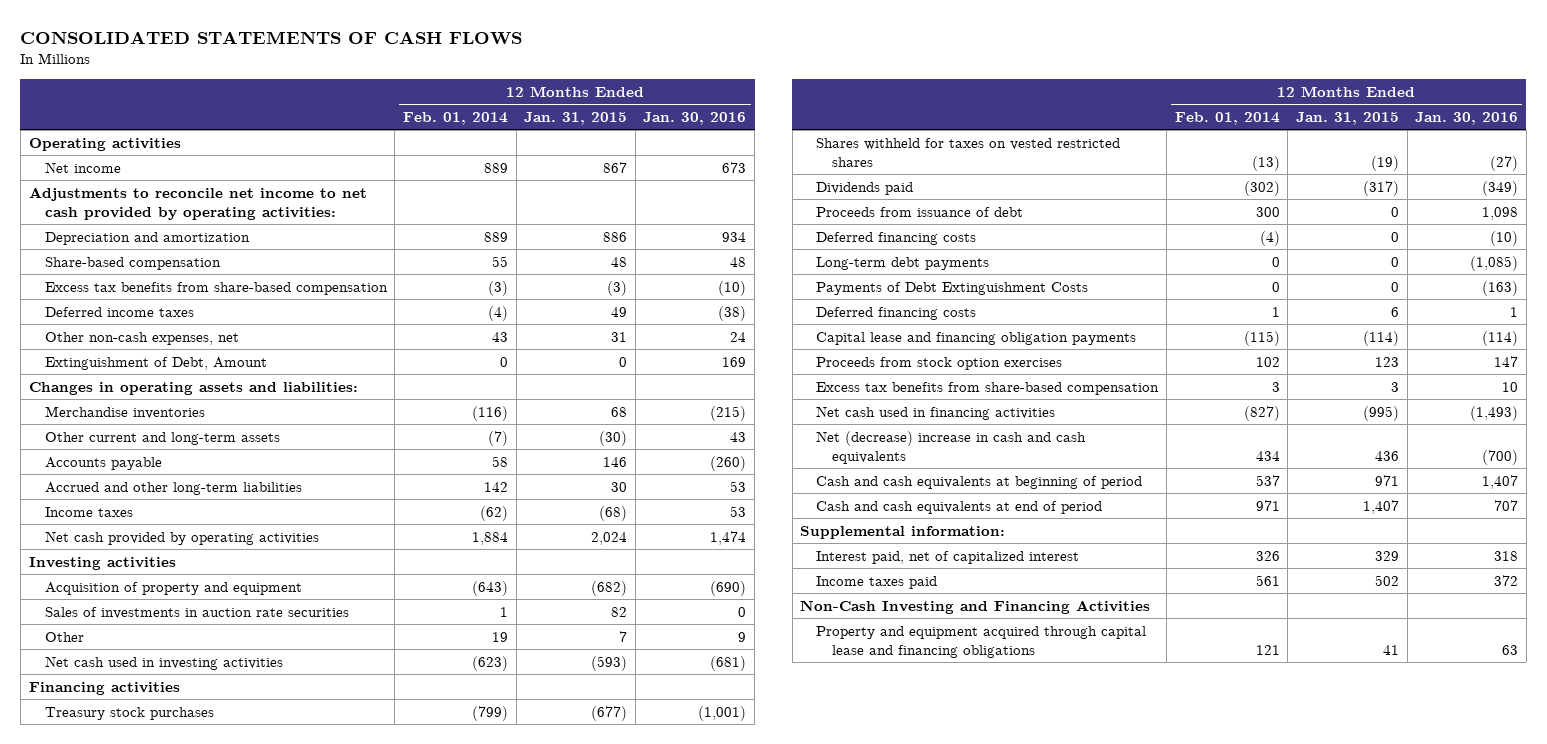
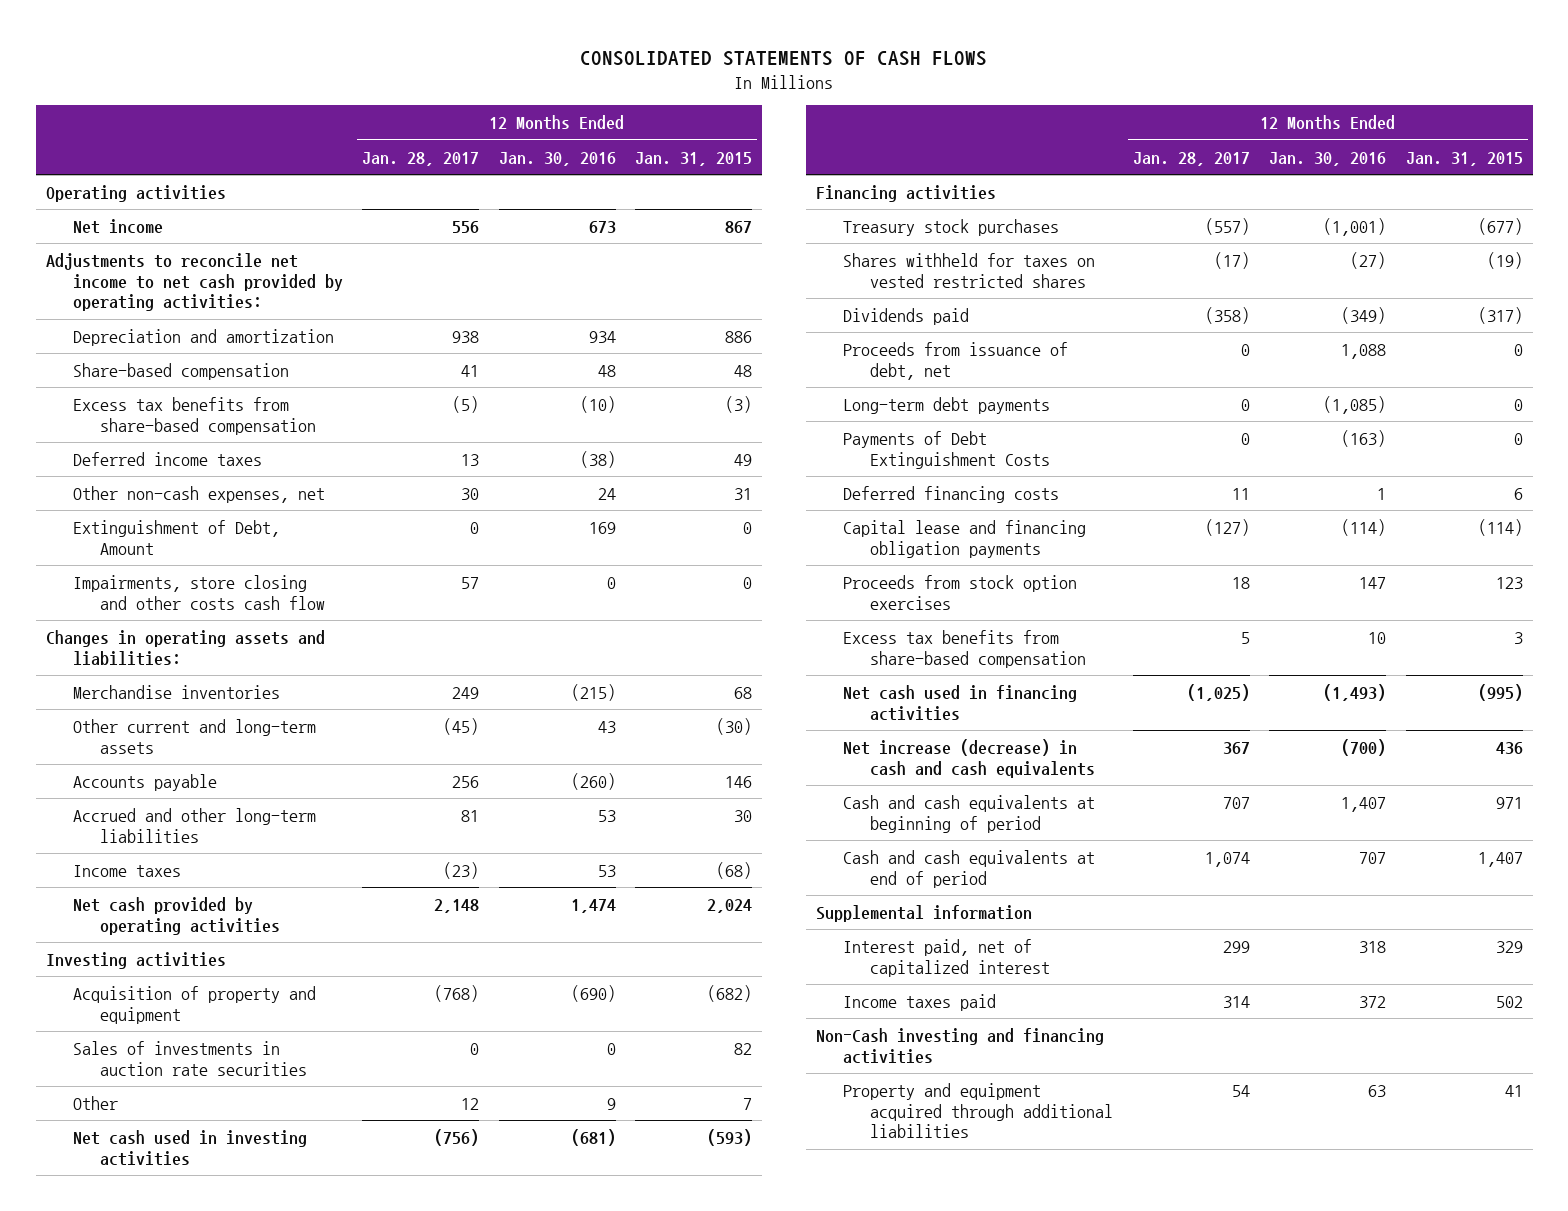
- | 12 Months Ended Feb. 01, 2014 | 12 Months Ended Jan. 31, 2015 | 12 Months Ended Jan. 30, 2016
+ | 12 Months Ended Jan. 28, 2017 | 12 Months Ended Jan. 30, 2016 | 12 Months Ended Jan. 31, 2015
+ Impairments, store closing and other costs cash flow | 57 | 0 | 0
- Proceeds from issuance of debt | 300 | 0 | 1,098
- Deferred financing costs | (4) | 0 | (10)
+ Proceeds from issuance of debt, net | 0 | 1,088 | 0
- Net (decrease) increase in cash and cash equivalents | 434 | 436 | (700)
+ Net increase (decrease) in cash and cash equivalents | 367 | (700) | 436
- Supplemental information:
+ Supplemental information
- Non-Cash Investing and Financing Activities
- Property and equipment acquired through capital lease and financing obligations | 121 | 41 | 63
+ Non-Cash investing and financing activities
+ Property and equipment acquired through additional liabilities | 54 | 63 | 41

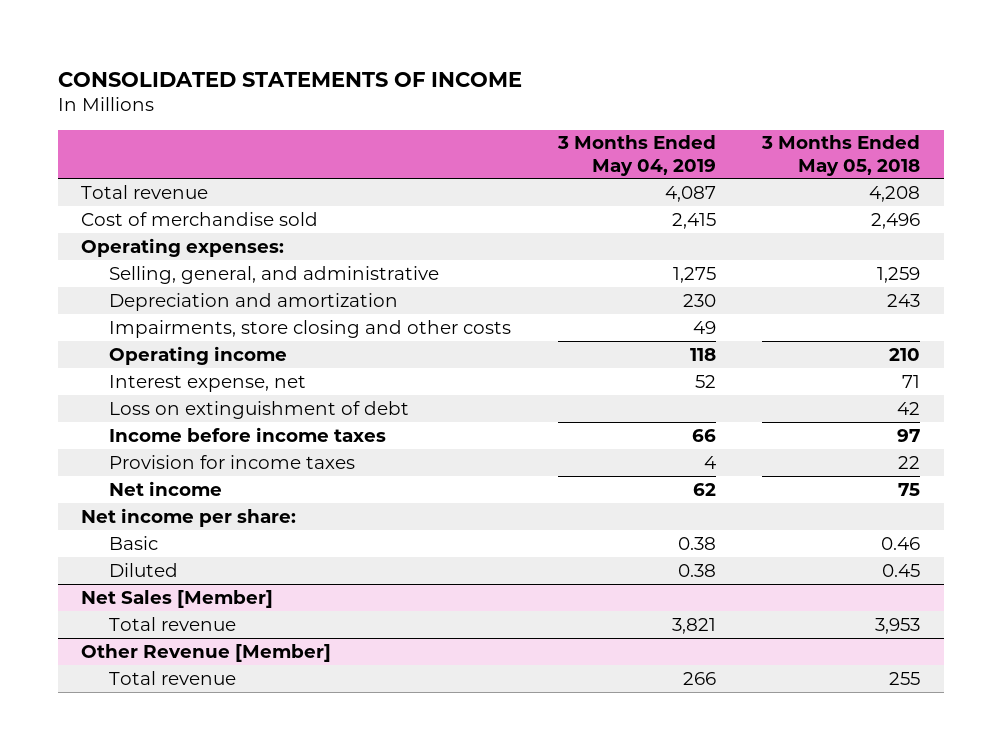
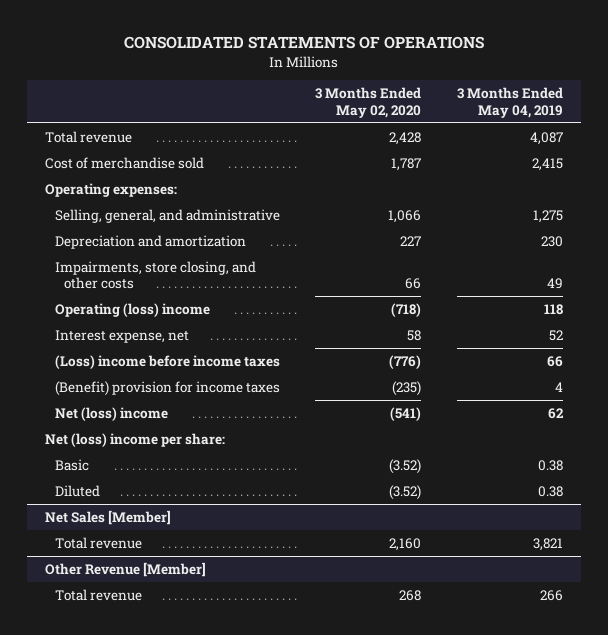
- CONSOLIDATED STATEMENTS OF INCOME
+ CONSOLIDATED STATEMENTS OF OPERATIONS
- | 3 Months Ended May 04, 2019 | 3 Months Ended May 05, 2018
+ | 3 Months Ended May 02, 2020 | 3 Months Ended May 04, 2019
- Impairments, store closing and other costs | 49 |
- Operating income | 118 | 210
+ Impairments, store closing, and other costs | 66 | 49
+ Operating (loss) income | (718) | 118
- Loss on extinguishment of debt | | 42
- Income before income taxes | 66 | 97
- Provision for income taxes | 4 | 22
- Net income | 62 | 75
- Net income per share:
+ (Loss) income before income taxes | (776) | 66
+ (Benefit) provision for income taxes | (235) | 4
+ Net (loss) income | (541) | 62
+ Net (loss) income per share:

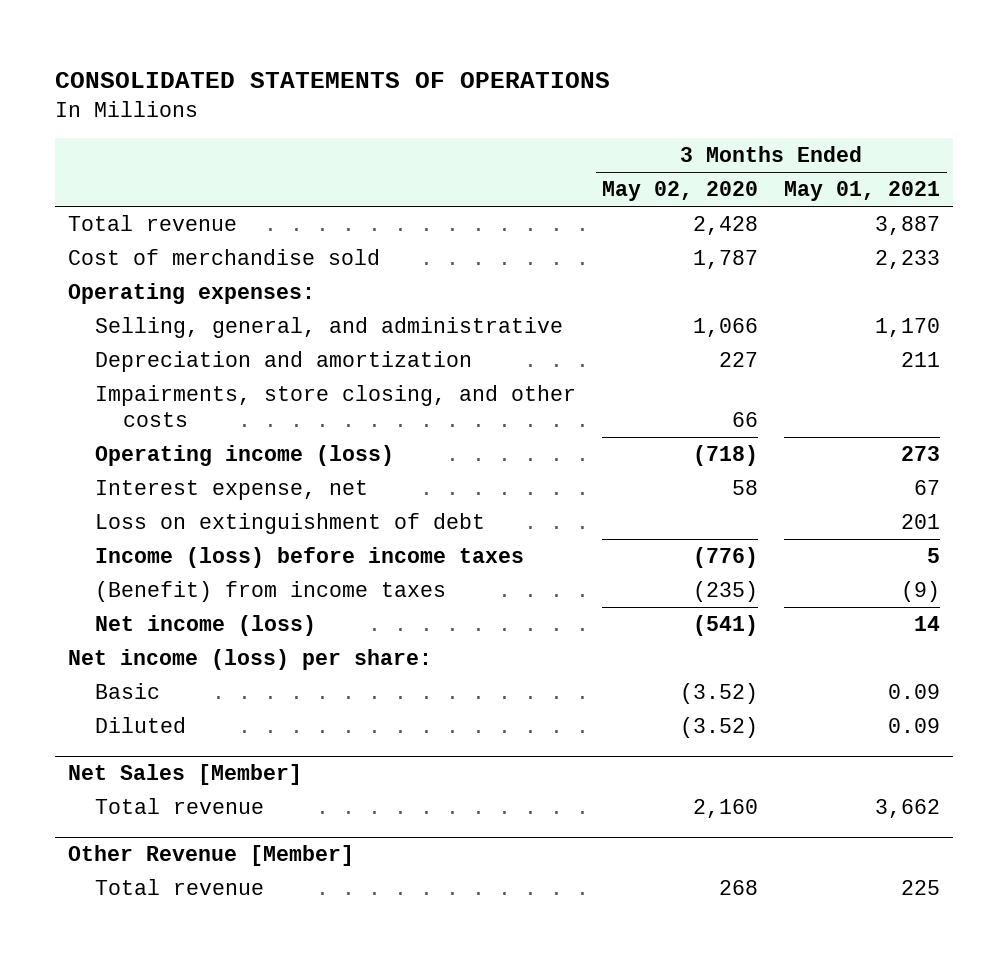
- | 3 Months Ended May 02, 2020 | 3 Months Ended May 04, 2019
+ | 3 Months Ended May 02, 2020 | 3 Months Ended May 01, 2021
- Operating (loss) income | (718) | 118
+ Operating income (loss) | (718) | 273
- (Loss) income before income taxes | (776) | 66
- (Benefit) provision for income taxes | (235) | 4
- Net (loss) income | (541) | 62
- Net (loss) income per share:
+ Loss on extinguishment of debt | | 201
+ Income (loss) before income taxes | (776) | 5
+ (Benefit) from income taxes | (235) | (9)
+ Net income (loss) | (541) | 14
+ Net income (loss) per share:

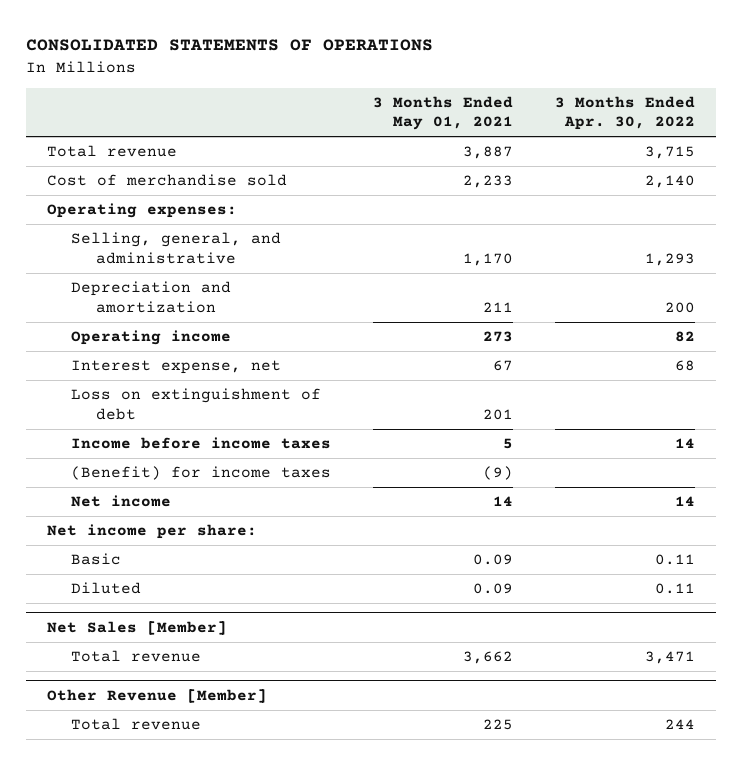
- | 3 Months Ended May 02, 2020 | 3 Months Ended May 01, 2021
+ | 3 Months Ended May 01, 2021 | 3 Months Ended Apr. 30, 2022
- Impairments, store closing, and other costs | 66 |
- Operating income (loss) | (718) | 273
+ Operating income | 273 | 82
- Income (loss) before income taxes | (776) | 5
- (Benefit) from income taxes | (235) | (9)
- Net income (loss) | (541) | 14
- Net income (loss) per share:
+ Income before income taxes | 5 | 14
+ (Benefit) for income taxes | (9) |
+ Net income | 14 | 14
+ Net income per share:

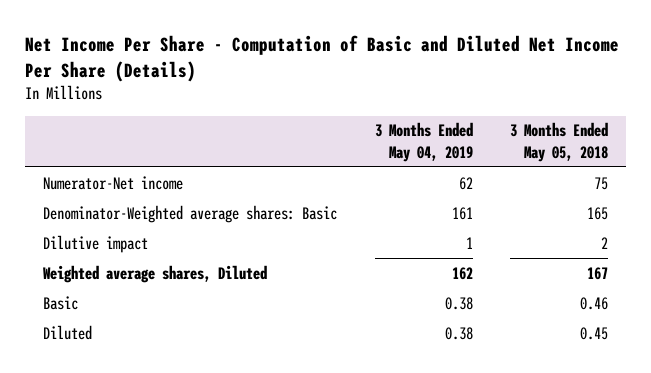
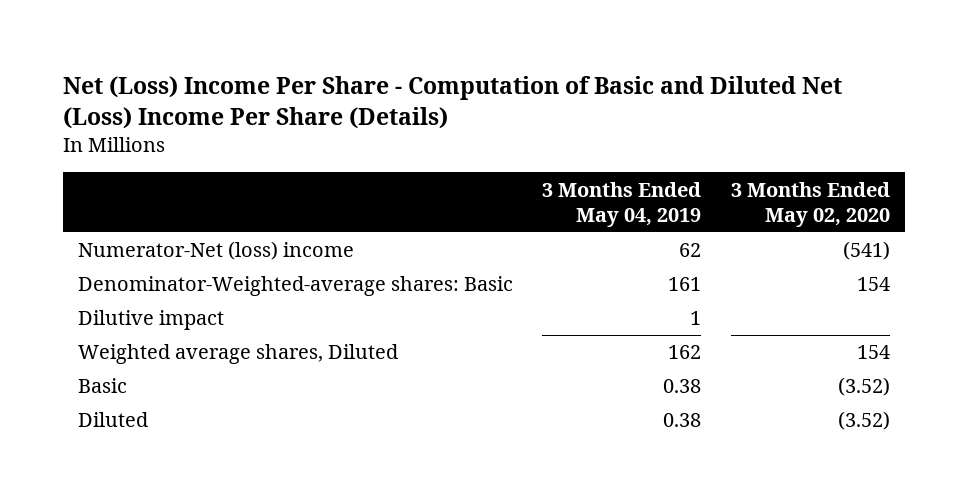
- Net Income Per Share - Computation of Basic and Diluted Net Income Per Share (Details)
+ Net (Loss) Income Per Share - Computation of Basic and Diluted Net (Loss) Income Per Share (Details)
- | 3 Months Ended May 04, 2019 | 3 Months Ended May 05, 2018
+ | 3 Months Ended May 04, 2019 | 3 Months Ended May 02, 2020
- Numerator-Net income | 62 | 75
- Denominator-Weighted average shares: Basic | 161 | 165
+ Numerator-Net (loss) income | 62 | (541)
+ Denominator-Weighted-average shares: Basic | 161 | 154

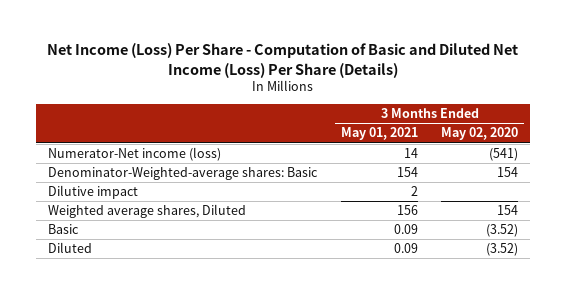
- Net (Loss) Income Per Share - Computation of Basic and Diluted Net (Loss) Income Per Share (Details)
+ Net Income (Loss) Per Share - Computation of Basic and Diluted Net Income (Loss) Per Share (Details)
- | 3 Months Ended May 04, 2019 | 3 Months Ended May 02, 2020
+ | 3 Months Ended May 01, 2021 | 3 Months Ended May 02, 2020
- Numerator-Net (loss) income | 62 | (541)
+ Numerator-Net income (loss) | 14 | (541)

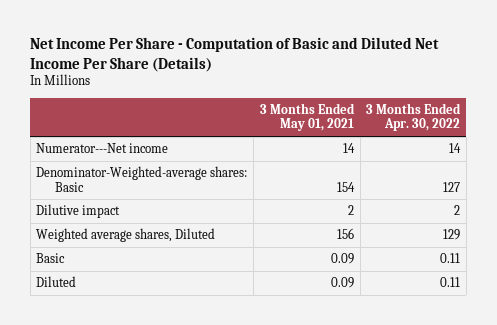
- Net Income (Loss) Per Share - Computation of Basic and Diluted Net Income (Loss) Per Share (Details)
+ Net Income Per Share - Computation of Basic and Diluted Net Income Per Share (Details)
- | 3 Months Ended May 01, 2021 | 3 Months Ended May 02, 2020
+ | 3 Months Ended May 01, 2021 | 3 Months Ended Apr. 30, 2022
- Numerator-Net income (loss) | 14 | (541)
+ Numerator---Net income | 14 | 14

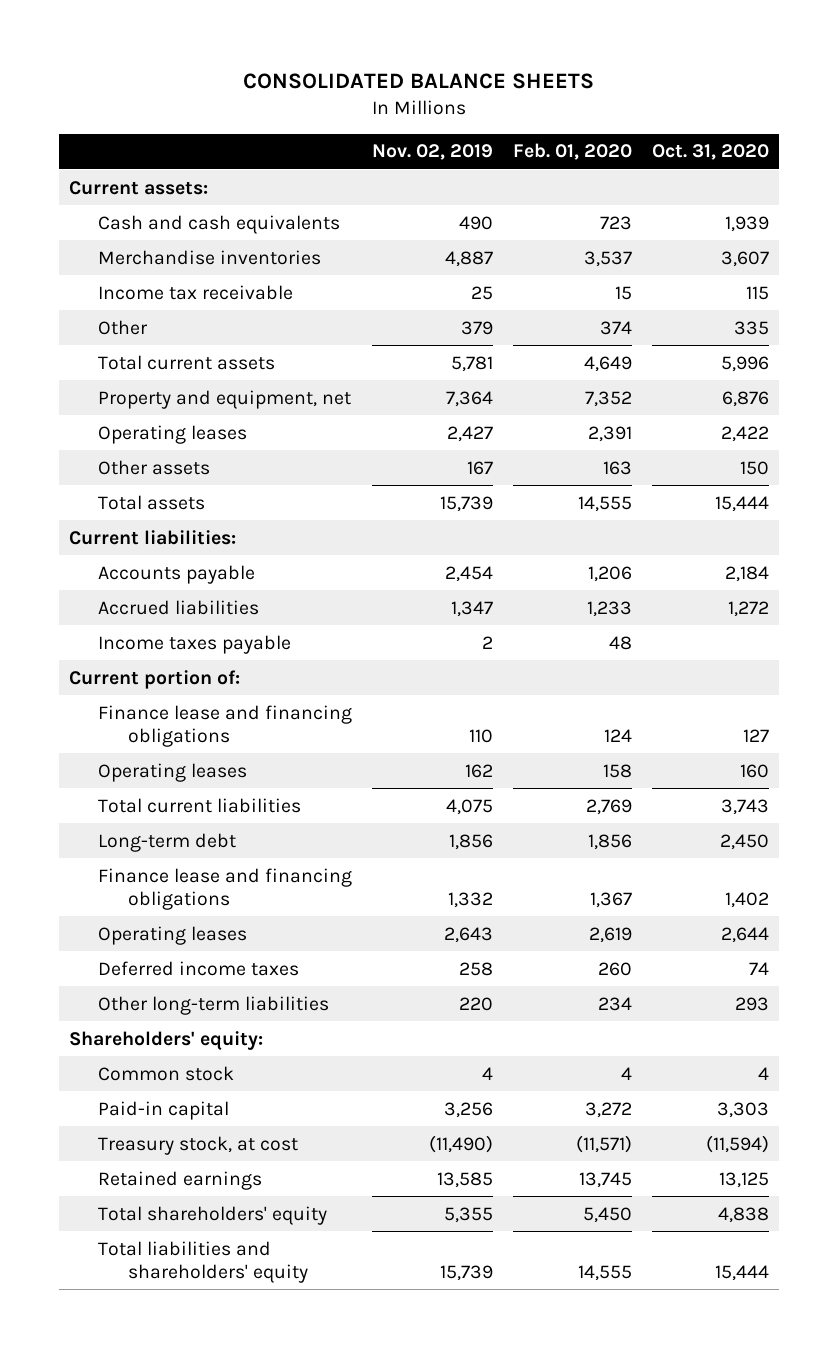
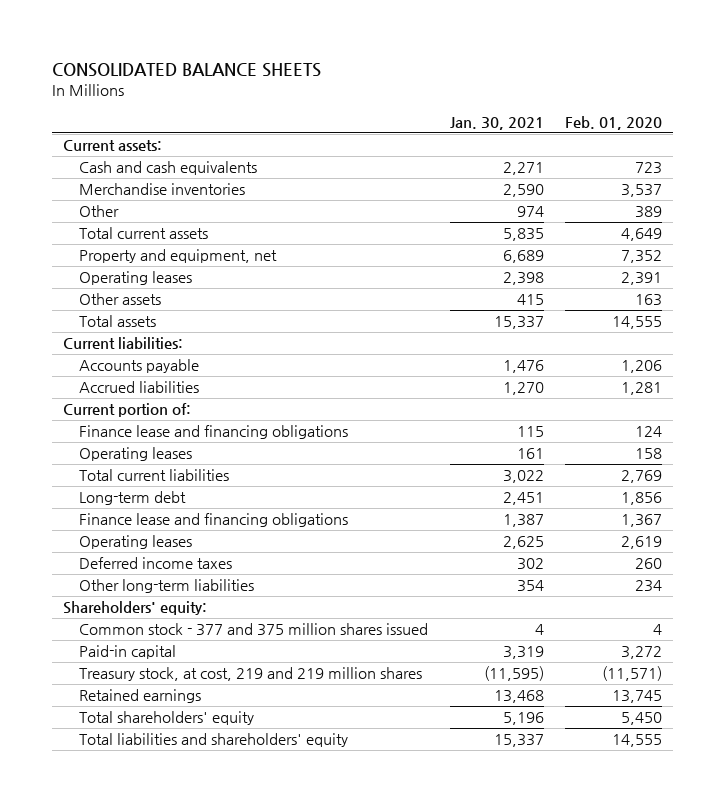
- | Nov. 02, 2019 | Feb. 01, 2020 | Oct. 31, 2020
+ | Jan. 30, 2021 | Feb. 01, 2020
- Income tax receivable | 25 | 15 | 115
- Other | 379 | 374 | 335
+ Other | 974 | 389
- Accrued liabilities | 1,347 | 1,233 | 1,272
- Income taxes payable | 2 | 48 |
+ Accrued liabilities | 1,270 | 1,281
- Common stock | 4 | 4 | 4
+ Common stock - 377 and 375 million shares issued | 4 | 4
- Treasury stock, at cost | (11,490) | (11,571) | (11,594)
+ Treasury stock, at cost, 219 and 219 million shares | (11,595) | (11,571)

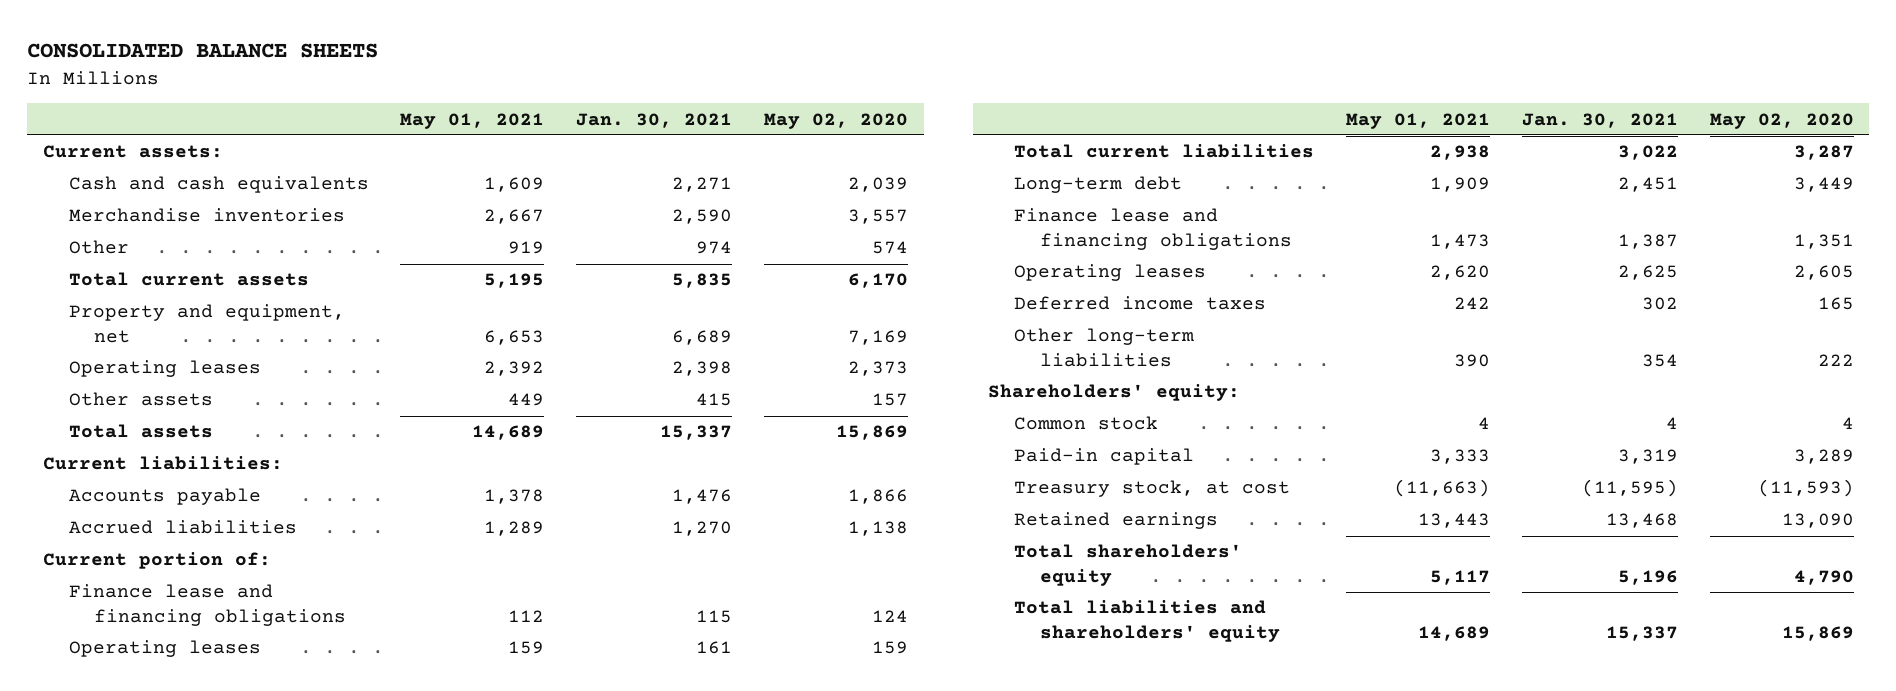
- | Jan. 30, 2021 | Feb. 01, 2020
+ | May 01, 2021 | Jan. 30, 2021 | May 02, 2020
- Common stock - 377 and 375 million shares issued | 4 | 4
+ Common stock | 4 | 4 | 4
- Treasury stock, at cost, 219 and 219 million shares | (11,595) | (11,571)
+ Treasury stock, at cost | (11,663) | (11,595) | (11,593)

